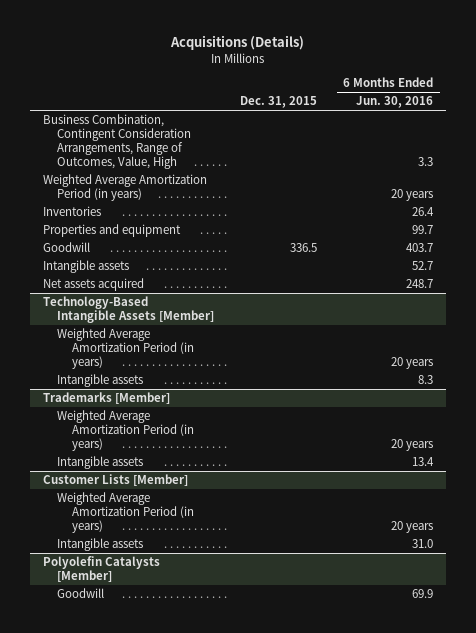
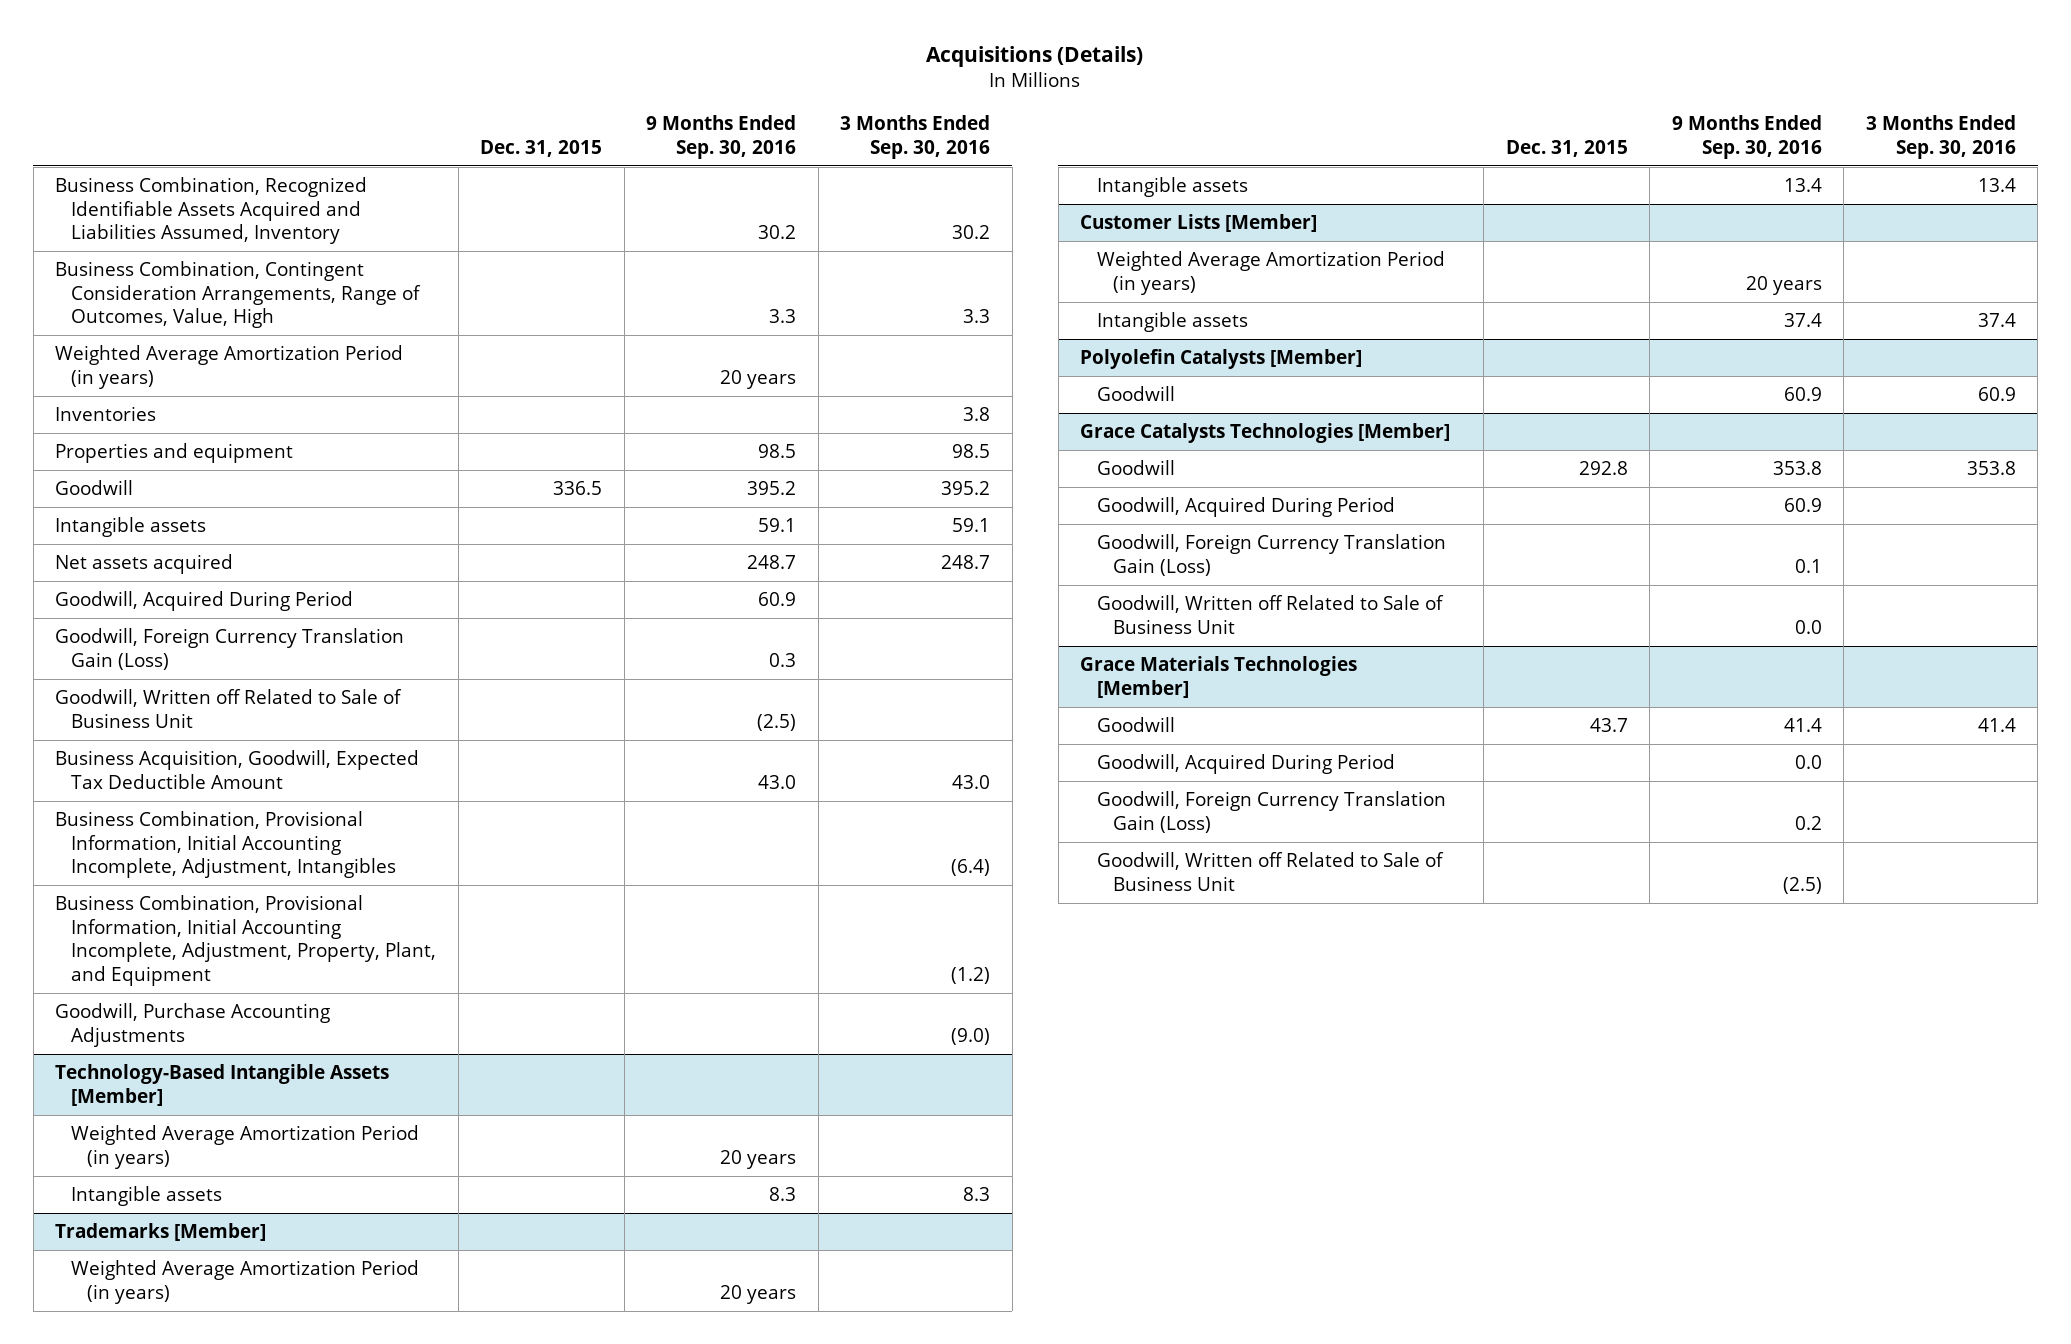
- | Dec. 31, 2015 | 6 Months Ended Jun. 30, 2016
+ | Dec. 31, 2015 | 9 Months Ended Sep. 30, 2016 | 3 Months Ended Sep. 30, 2016
+ Business Combination, Recognized Identifiable Assets Acquired and Liabilities Assumed, Inventory | | 30.2 | 30.2
+ Goodwill, Acquired During Period | | 60.9 |
+ Goodwill, Foreign Currency Translation Gain (Loss) | | 0.3 |
+ Goodwill, Written off Related to Sale of Business Unit | | (2.5) |
+ Business Acquisition, Goodwill, Expected Tax Deductible Amount | | 43.0 | 43.0
+ Business Combination, Provisional Information, Initial Accounting Incomplete, Adjustment, Intangibles | | | (6.4)
+ Business Combination, Provisional Information, Initial Accounting Incomplete, Adjustment, Property, Plant, and Equipment | | | (1.2)
+ Goodwill, Purchase Accounting Adjustments | | | (9.0)
+ Grace Catalysts Technologies [Member]
+ Goodwill | 292.8 | 353.8 | 353.8
+ Goodwill, Acquired During Period | | 60.9 |
+ Goodwill, Foreign Currency Translation Gain (Loss) | | 0.1 |
+ Goodwill, Written off Related to Sale of Business Unit | | 0.0 |
+ Grace Materials Technologies [Member]
+ Goodwill | 43.7 | 41.4 | 41.4
+ Goodwill, Acquired During Period | | 0.0 |
+ Goodwill, Foreign Currency Translation Gain (Loss) | | 0.2 |
+ Goodwill, Written off Related to Sale of Business Unit | | (2.5) |

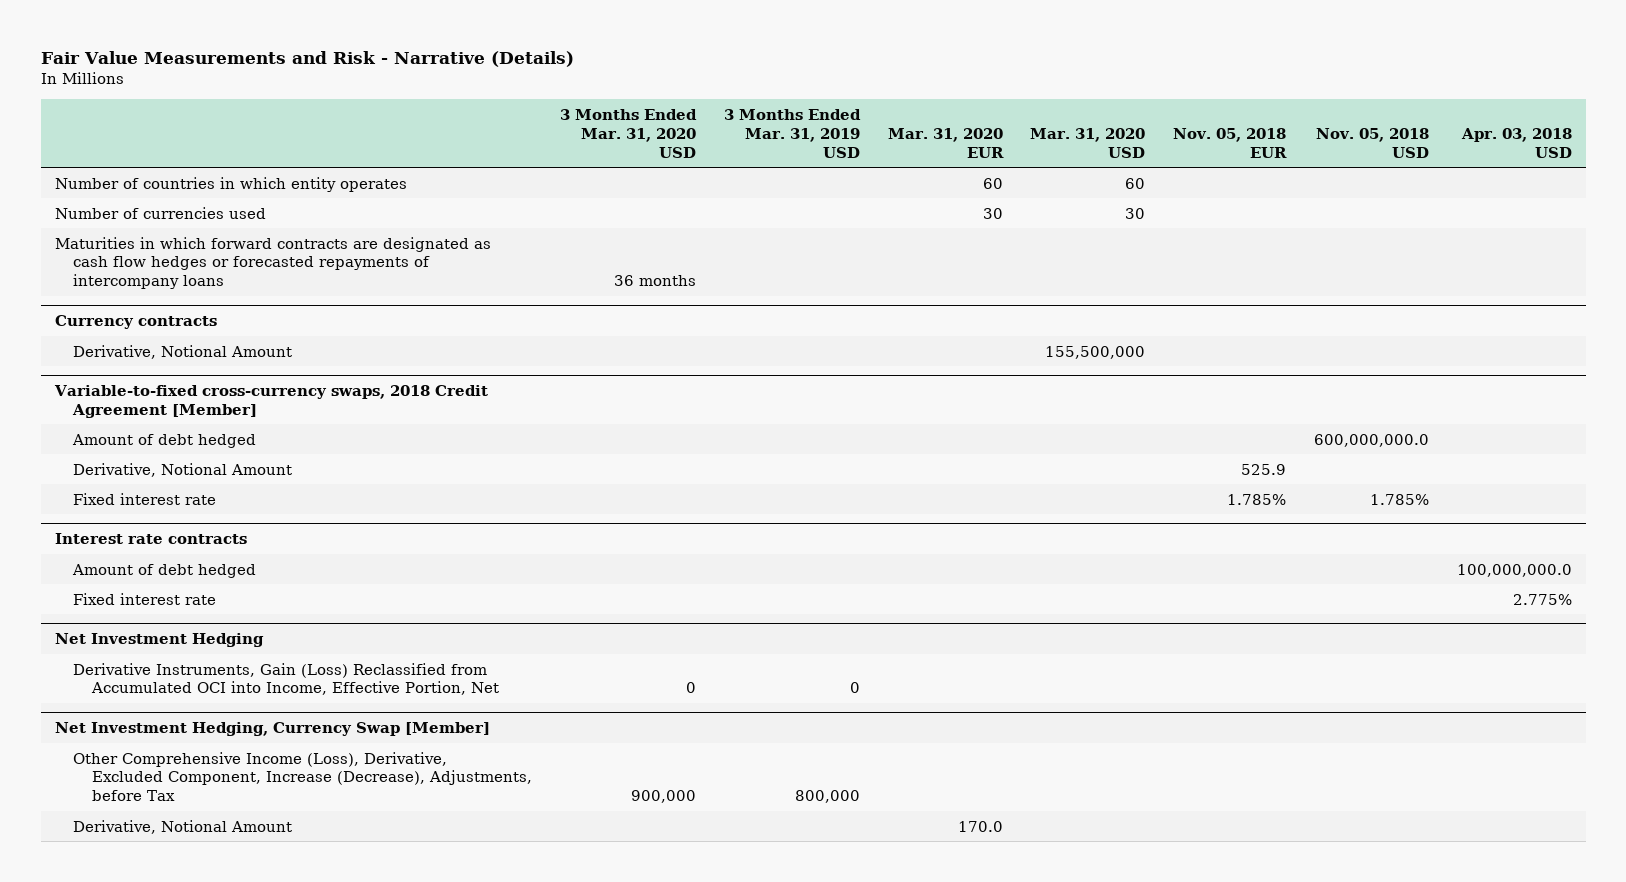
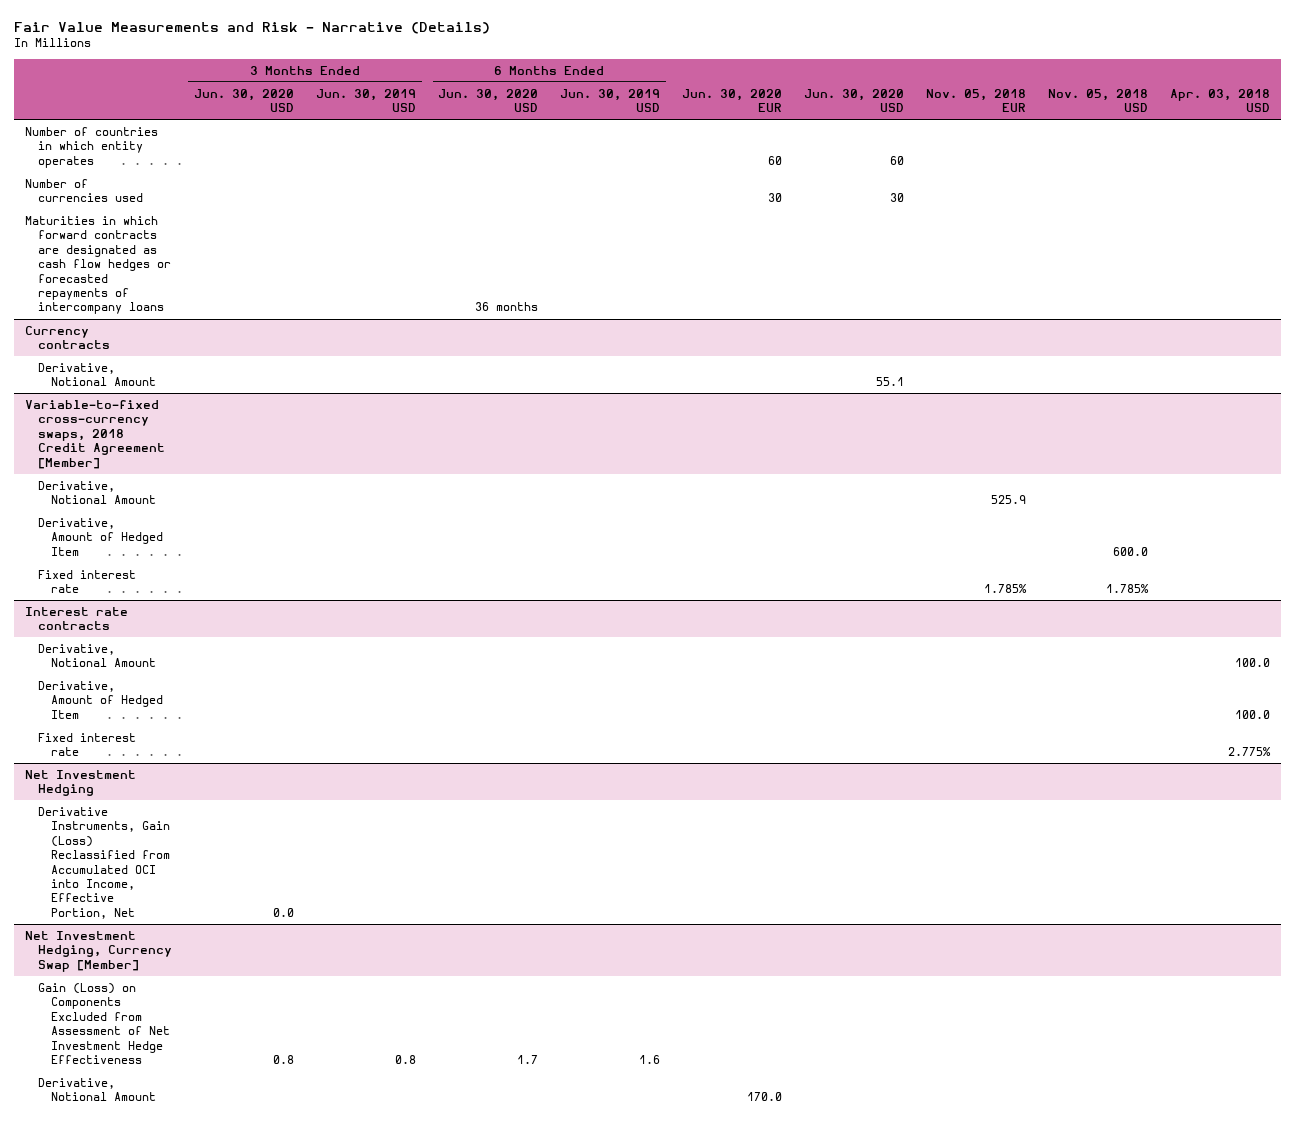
- | 3 Months Ended Mar. 31, 2020 USD | 3 Months Ended Mar. 31, 2019 USD | Mar. 31, 2020 EUR | Mar. 31, 2020 USD | Nov. 05, 2018 EUR | Nov. 05, 2018 USD | Apr. 03, 2018 USD
+ | 3 Months Ended Jun. 30, 2020 USD | 3 Months Ended Jun. 30, 2019 USD | 6 Months Ended Jun. 30, 2020 USD | 6 Months Ended Jun. 30, 2019 USD | Jun. 30, 2020 EUR | Jun. 30, 2020 USD | Nov. 05, 2018 EUR | Nov. 05, 2018 USD | Apr. 03, 2018 USD
@ Variable-to-fixed cross-currency swaps, 2018 Credit Agreement [Member]
- Amount of debt hedged | | | | | | 600,000,000.0 |
+ Derivative, Amount of Hedged Item | | | | | | | | 600.0 |
@ Interest rate contracts
- Amount of debt hedged | | | | | | | 100,000,000.0
+ Derivative, Notional Amount | | | | | | | | | 100.0
+ Derivative, Amount of Hedged Item | | | | | | | | | 100.0
@ Net Investment Hedging, Currency Swap [Member]
- Other Comprehensive Income (Loss), Derivative, Excluded Component, Increase (Decrease), Adjustments, before Tax | 900,000 | 800,000 | | | | |
+ Gain (Loss) on Components Excluded from Assessment of Net Investment Hedge Effectiveness | 0.8 | 0.8 | 1.7 | 1.6 | | | | |

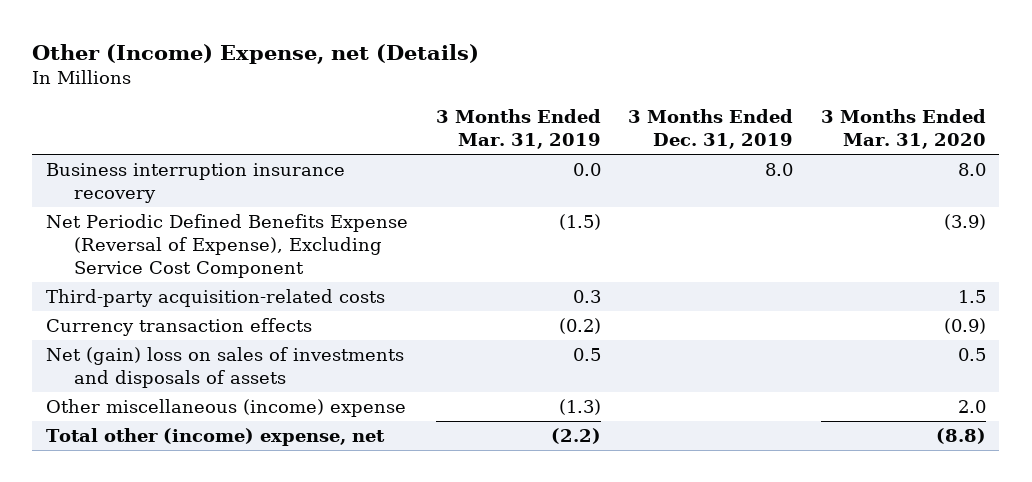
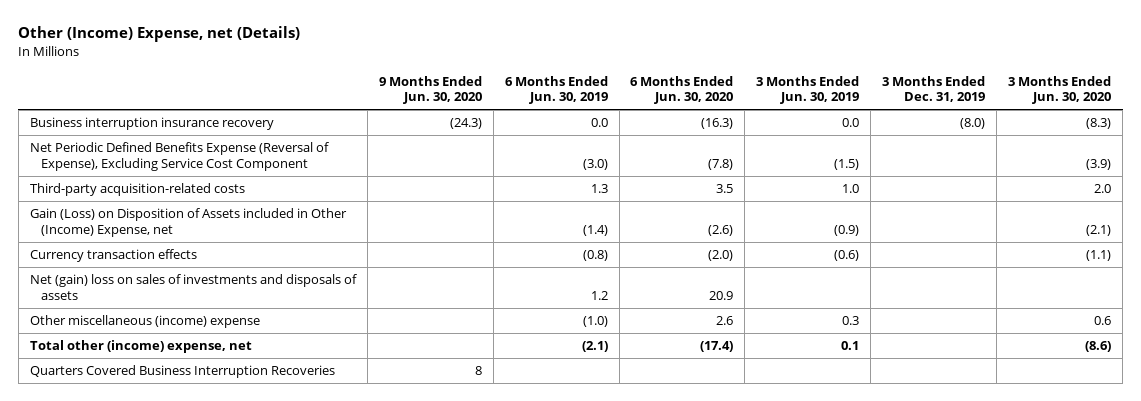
- | 3 Months Ended Mar. 31, 2019 | 3 Months Ended Dec. 31, 2019 | 3 Months Ended Mar. 31, 2020
+ | 9 Months Ended Jun. 30, 2020 | 6 Months Ended Jun. 30, 2019 | 6 Months Ended Jun. 30, 2020 | 3 Months Ended Jun. 30, 2019 | 3 Months Ended Dec. 31, 2019 | 3 Months Ended Jun. 30, 2020
- Business interruption insurance recovery | 0.0 | 8.0 | 8.0
+ Business interruption insurance recovery | (24.3) | 0.0 | (16.3) | 0.0 | (8.0) | (8.3)
+ Gain (Loss) on Disposition of Assets included in Other (Income) Expense, net | | (1.4) | (2.6) | (0.9) | | (2.1)
+ Quarters Covered Business Interruption Recoveries | 8 | | | | |

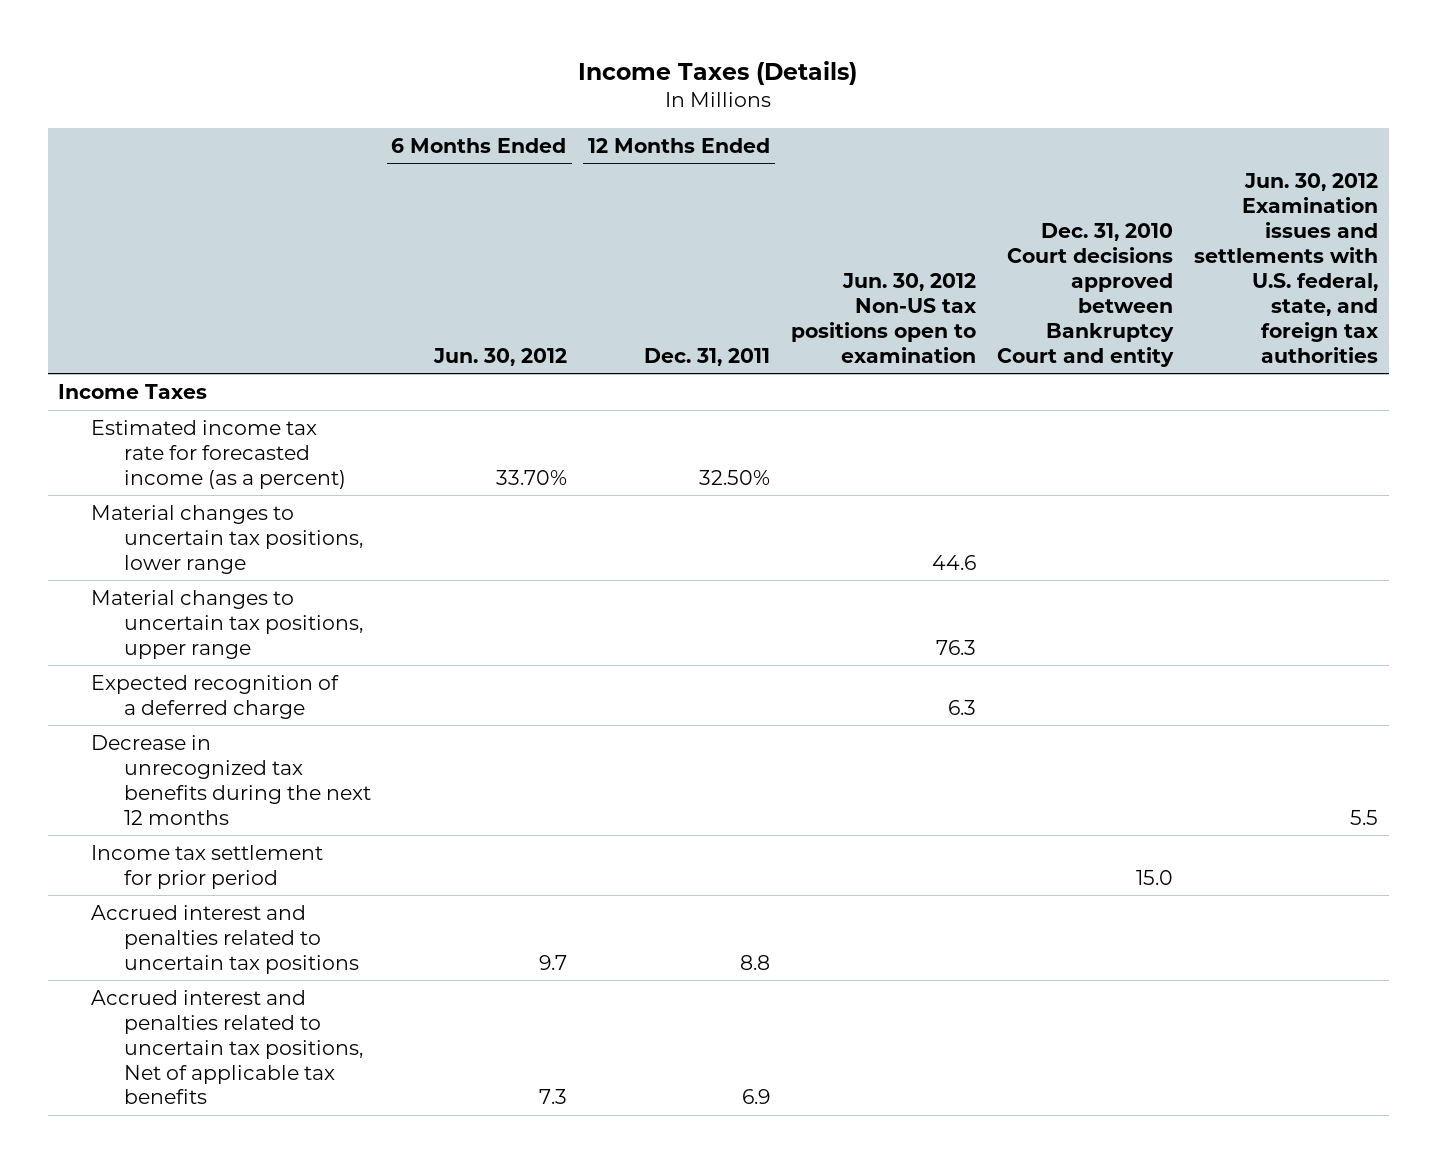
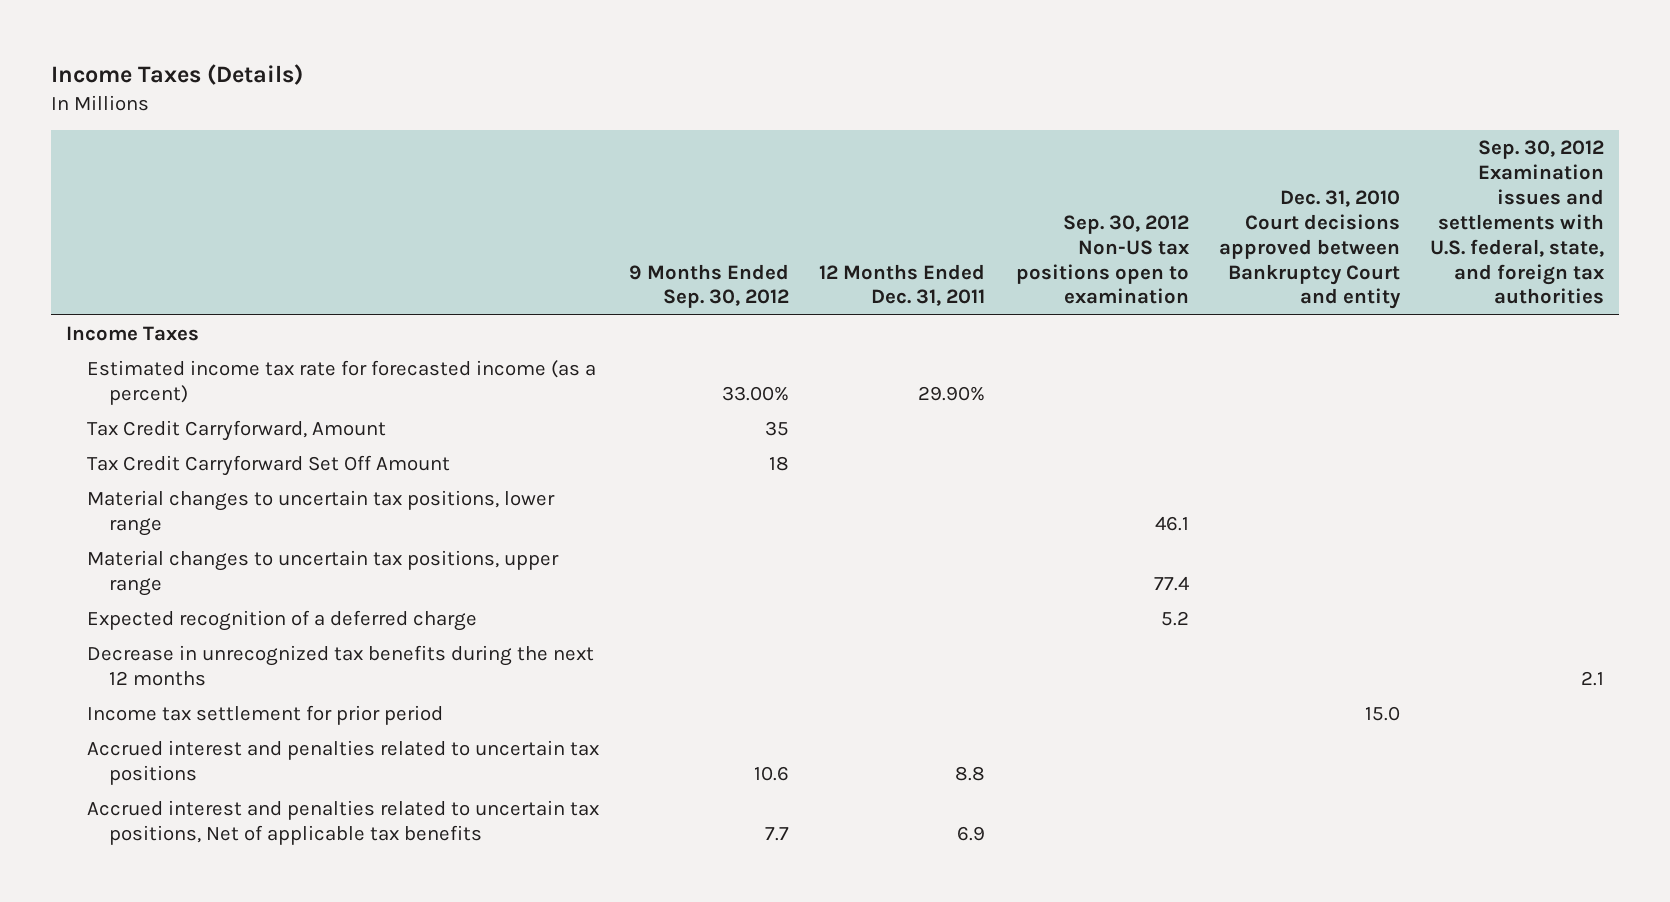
- | 6 Months Ended Jun. 30, 2012 | 12 Months Ended Dec. 31, 2011 | Jun. 30, 2012 Non-US tax positions open to examination | Dec. 31, 2010 Court decisions approved between Bankruptcy Court and entity | Jun. 30, 2012 Examination issues and settlements with U.S. federal, state, and foreign tax authorities
+ | 9 Months Ended Sep. 30, 2012 | 12 Months Ended Dec. 31, 2011 | Sep. 30, 2012 Non-US tax positions open to examination | Dec. 31, 2010 Court decisions approved between Bankruptcy Court and entity | Sep. 30, 2012 Examination issues and settlements with U.S. federal, state, and foreign tax authorities
- Estimated income tax rate for forecasted income (as a percent) | 33.70% | 32.50% | | |
+ Estimated income tax rate for forecasted income (as a percent) | 33.00% | 29.90% | | |
+ Tax Credit Carryforward, Amount | 35 | | | |
+ Tax Credit Carryforward Set Off Amount | 18 | | | |

